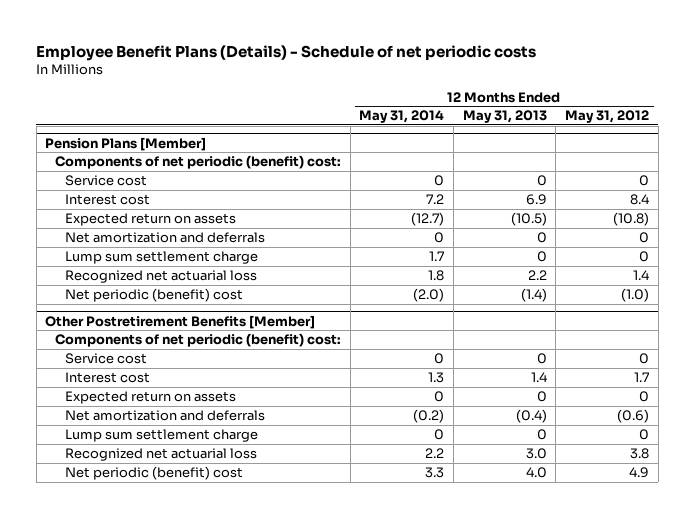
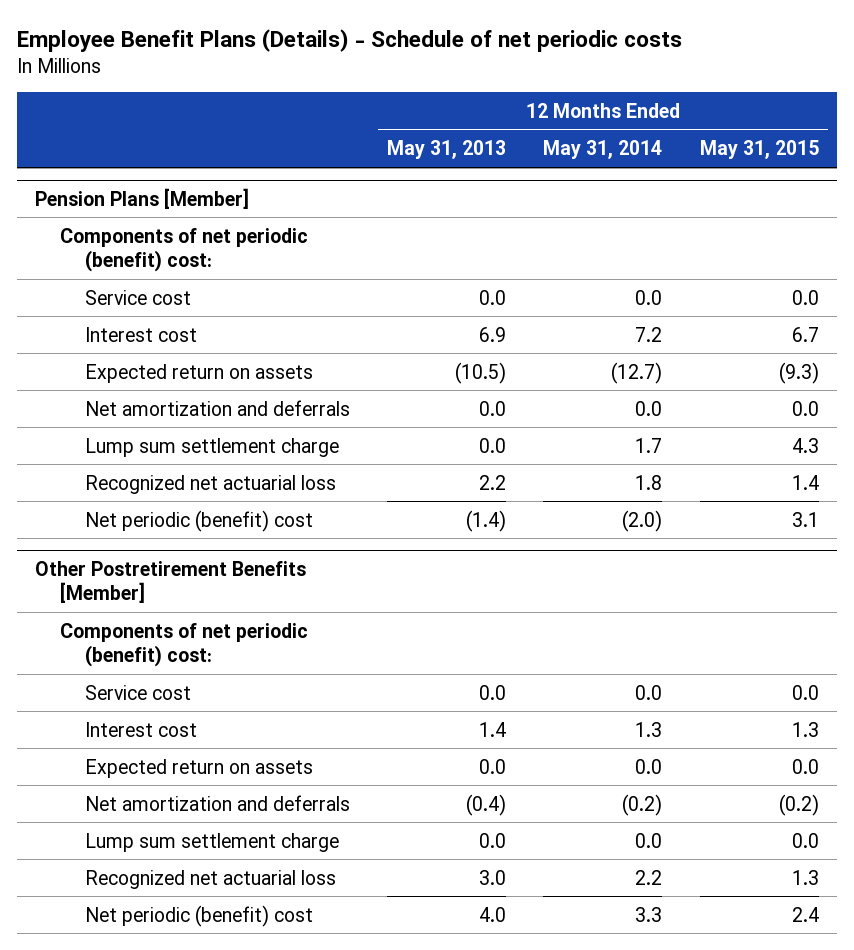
- | 12 Months Ended May 31, 2014 | 12 Months Ended May 31, 2013 | 12 Months Ended May 31, 2012
+ | 12 Months Ended May 31, 2013 | 12 Months Ended May 31, 2014 | 12 Months Ended May 31, 2015
@ Pension Plans [Member]
- Service cost | 0 | 0 | 0
+ Service cost | 0.0 | 0.0 | 0.0
- Net amortization and deferrals | 0 | 0 | 0
- Lump sum settlement charge | 1.7 | 0 | 0
+ Net amortization and deferrals | 0.0 | 0.0 | 0.0
+ Lump sum settlement charge | 0.0 | 1.7 | 4.3
@ Other Postretirement Benefits [Member]
- Service cost | 0 | 0 | 0
+ Service cost | 0.0 | 0.0 | 0.0
- Expected return on assets | 0 | 0 | 0
+ Expected return on assets | 0.0 | 0.0 | 0.0
- Lump sum settlement charge | 0 | 0 | 0
+ Lump sum settlement charge | 0.0 | 0.0 | 0.0

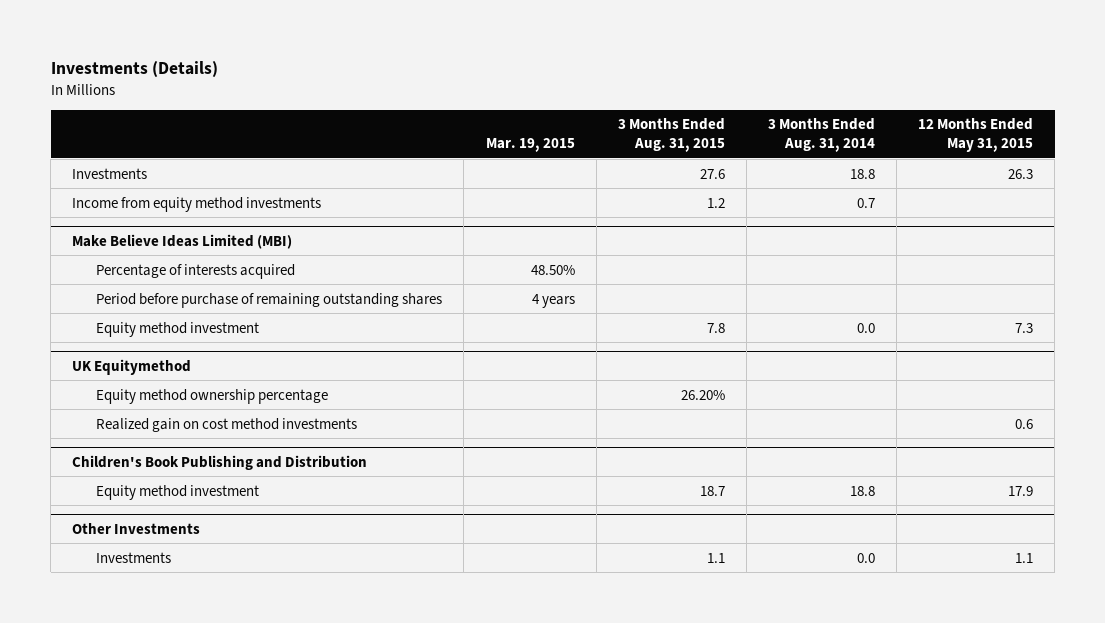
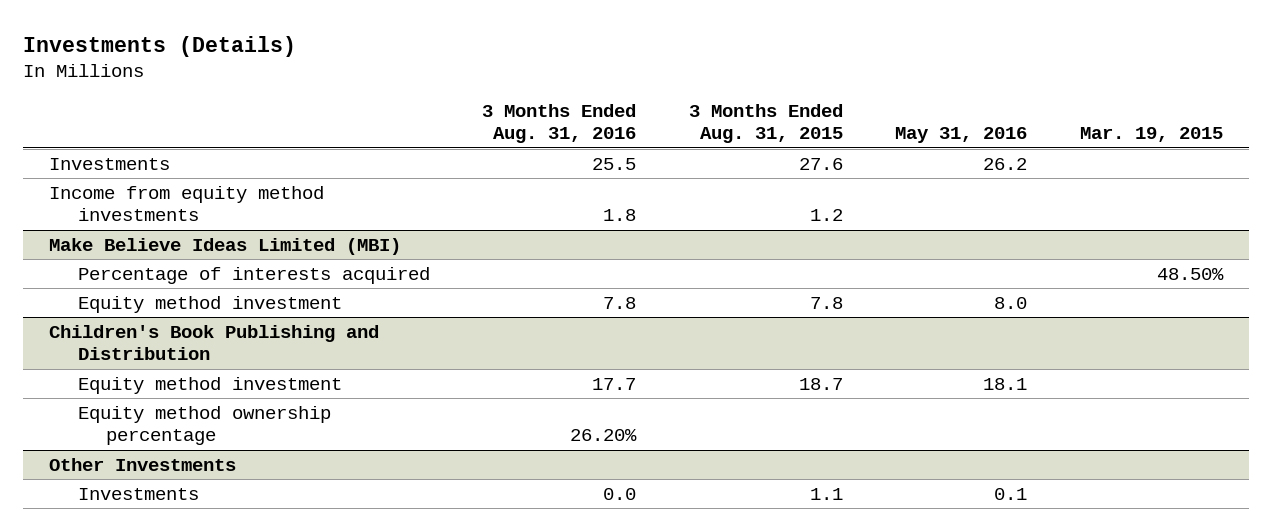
- | Mar. 19, 2015 | 3 Months Ended Aug. 31, 2015 | 3 Months Ended Aug. 31, 2014 | 12 Months Ended May 31, 2015
+ | 3 Months Ended Aug. 31, 2016 | 3 Months Ended Aug. 31, 2015 | May 31, 2016 | Mar. 19, 2015
@ Make Believe Ideas Limited (MBI)
- Period before purchase of remaining outstanding shares | 4 years | | |
- UK Equitymethod
- Equity method ownership percentage | | 26.20% | |
- Realized gain on cost method investments | | | | 0.6
@ Children's Book Publishing and Distribution
+ Equity method ownership percentage | 26.20% | | |

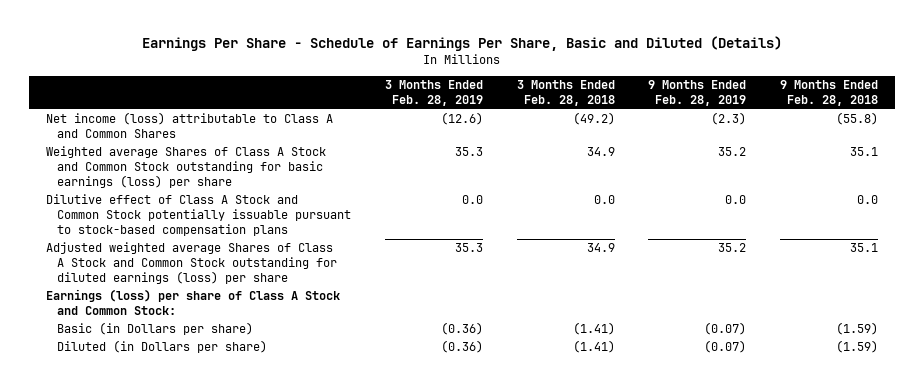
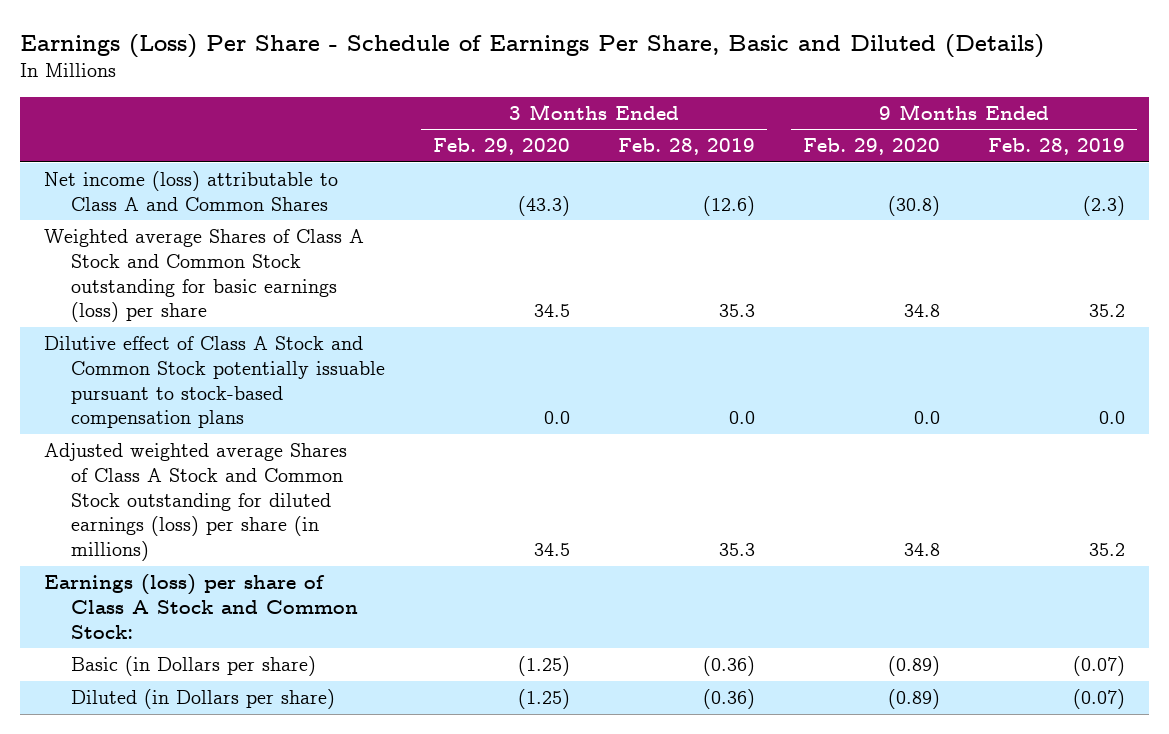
- Earnings Per Share - Schedule of Earnings Per Share, Basic and Diluted (Details)
+ Earnings (Loss) Per Share - Schedule of Earnings Per Share, Basic and Diluted (Details)
- | 3 Months Ended Feb. 28, 2019 | 3 Months Ended Feb. 28, 2018 | 9 Months Ended Feb. 28, 2019 | 9 Months Ended Feb. 28, 2018
+ | 3 Months Ended Feb. 29, 2020 | 3 Months Ended Feb. 28, 2019 | 9 Months Ended Feb. 29, 2020 | 9 Months Ended Feb. 28, 2019
- Adjusted weighted average Shares of Class A Stock and Common Stock outstanding for diluted earnings (loss) per share | 35.3 | 34.9 | 35.2 | 35.1
+ Adjusted weighted average Shares of Class A Stock and Common Stock outstanding for diluted earnings (loss) per share (in millions) | 34.5 | 35.3 | 34.8 | 35.2

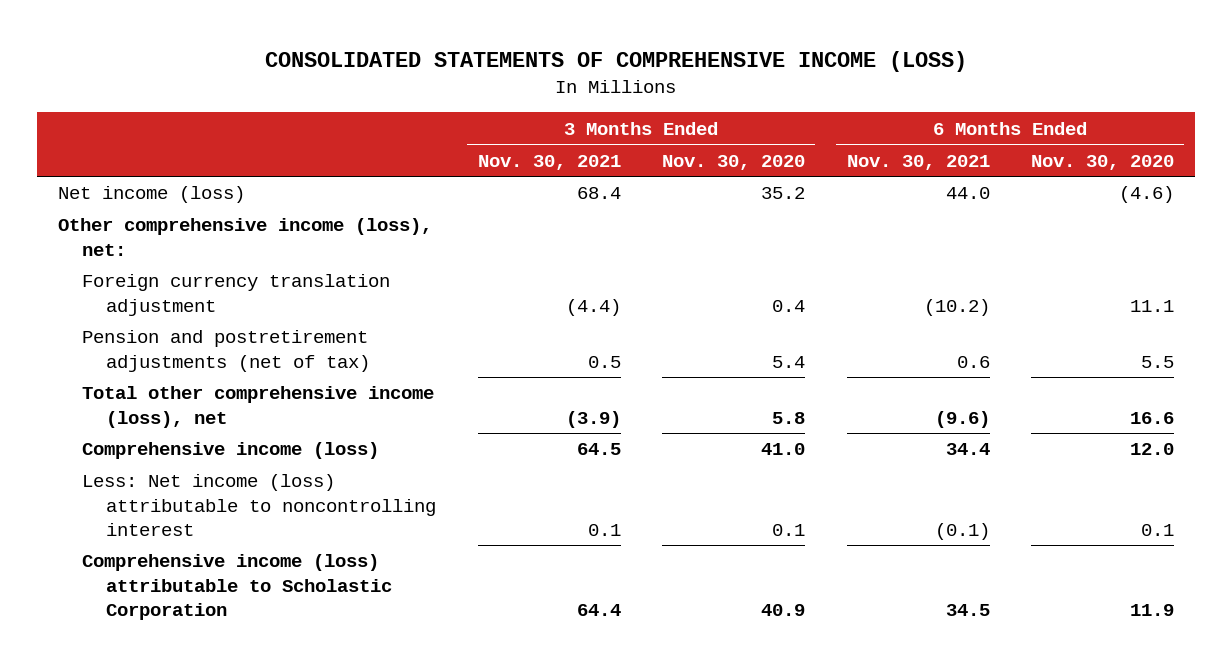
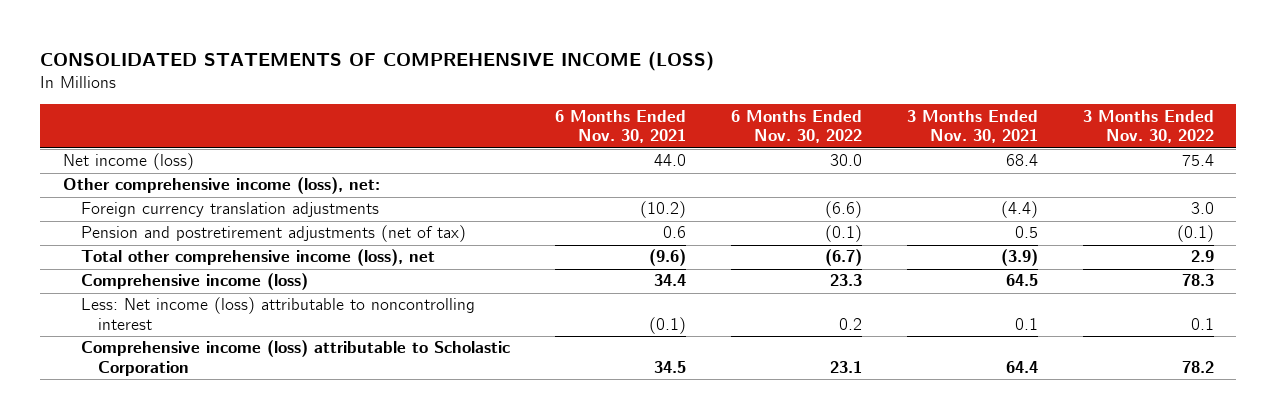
- | 3 Months Ended Nov. 30, 2021 | 3 Months Ended Nov. 30, 2020 | 6 Months Ended Nov. 30, 2021 | 6 Months Ended Nov. 30, 2020
+ | 6 Months Ended Nov. 30, 2021 | 6 Months Ended Nov. 30, 2022 | 3 Months Ended Nov. 30, 2021 | 3 Months Ended Nov. 30, 2022
- Foreign currency translation adjustment | (4.4) | 0.4 | (10.2) | 11.1
+ Foreign currency translation adjustments | (10.2) | (6.6) | (4.4) | 3.0

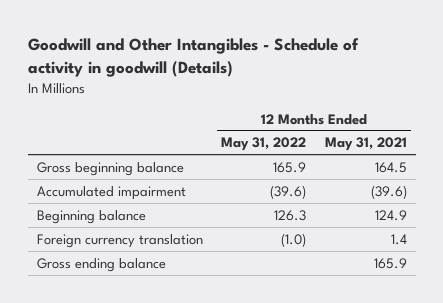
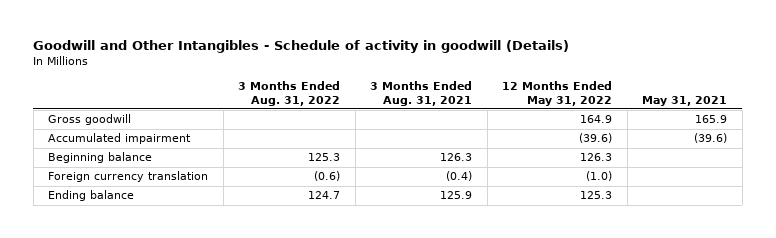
- | 12 Months Ended May 31, 2022 | 12 Months Ended May 31, 2021
+ | 3 Months Ended Aug. 31, 2022 | 3 Months Ended Aug. 31, 2021 | 12 Months Ended May 31, 2022 | May 31, 2021
- Gross beginning balance | 165.9 | 164.5
+ Gross goodwill | | | 164.9 | 165.9
- Gross ending balance | | 165.9
+ Ending balance | 124.7 | 125.9 | 125.3 |

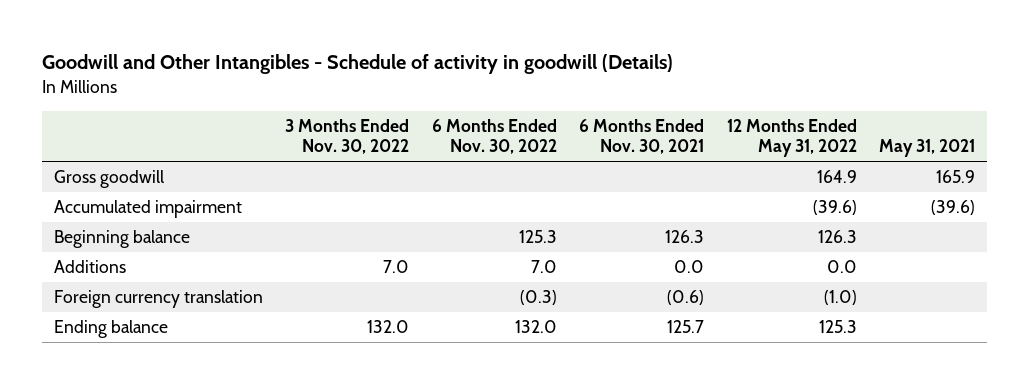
- | 3 Months Ended Aug. 31, 2022 | 3 Months Ended Aug. 31, 2021 | 12 Months Ended May 31, 2022 | May 31, 2021
+ | 3 Months Ended Nov. 30, 2022 | 6 Months Ended Nov. 30, 2022 | 6 Months Ended Nov. 30, 2021 | 12 Months Ended May 31, 2022 | May 31, 2021
+ Additions | 7.0 | 7.0 | 0.0 | 0.0 |

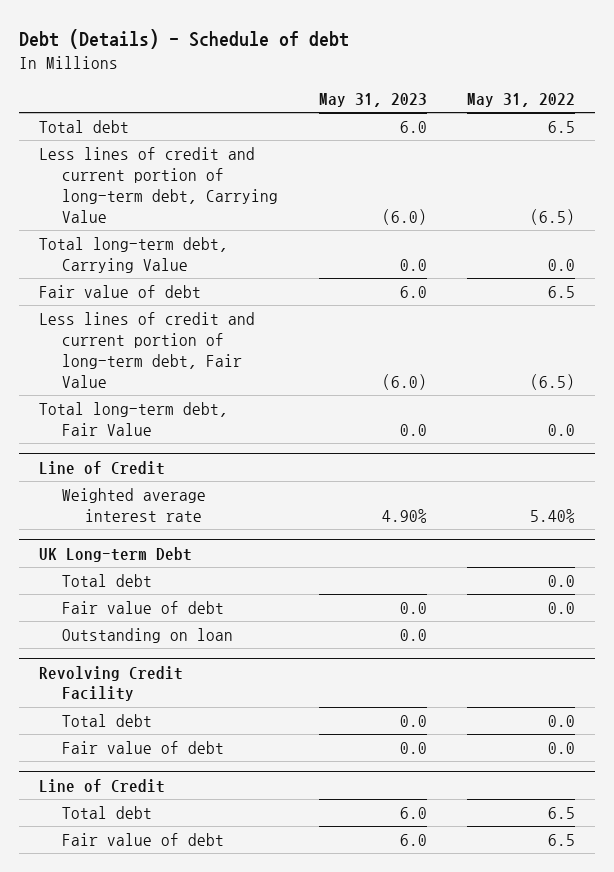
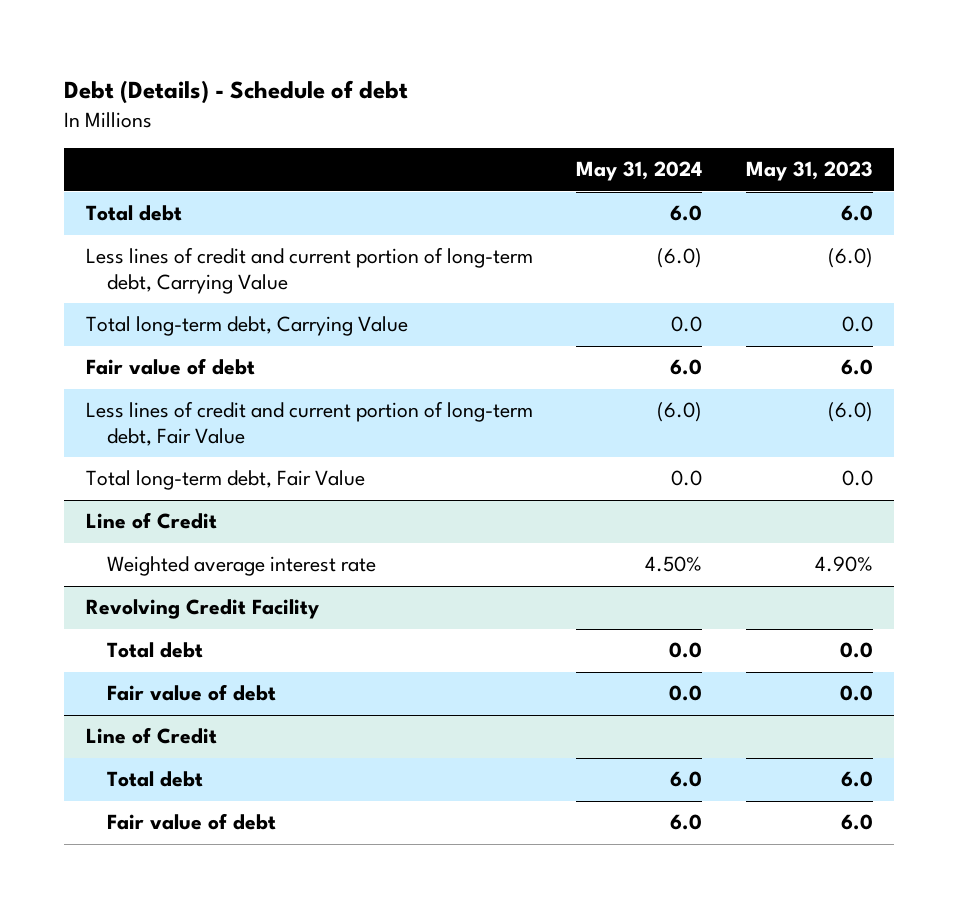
- | May 31, 2023 | May 31, 2022
+ | May 31, 2024 | May 31, 2023
- UK Long-term Debt
- Total debt | | 0.0
- Fair value of debt | 0.0 | 0.0
- Outstanding on loan | 0.0 |

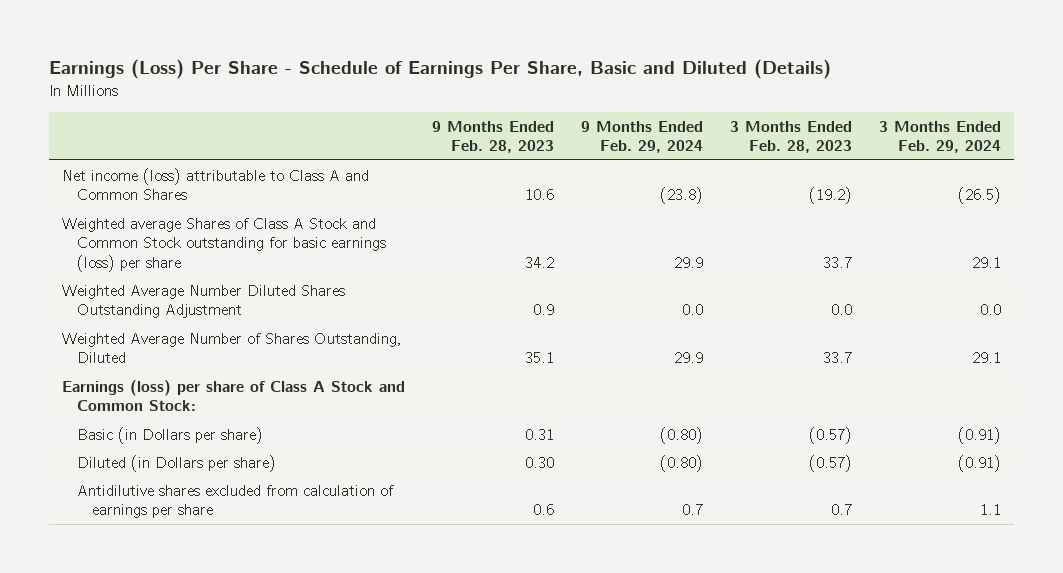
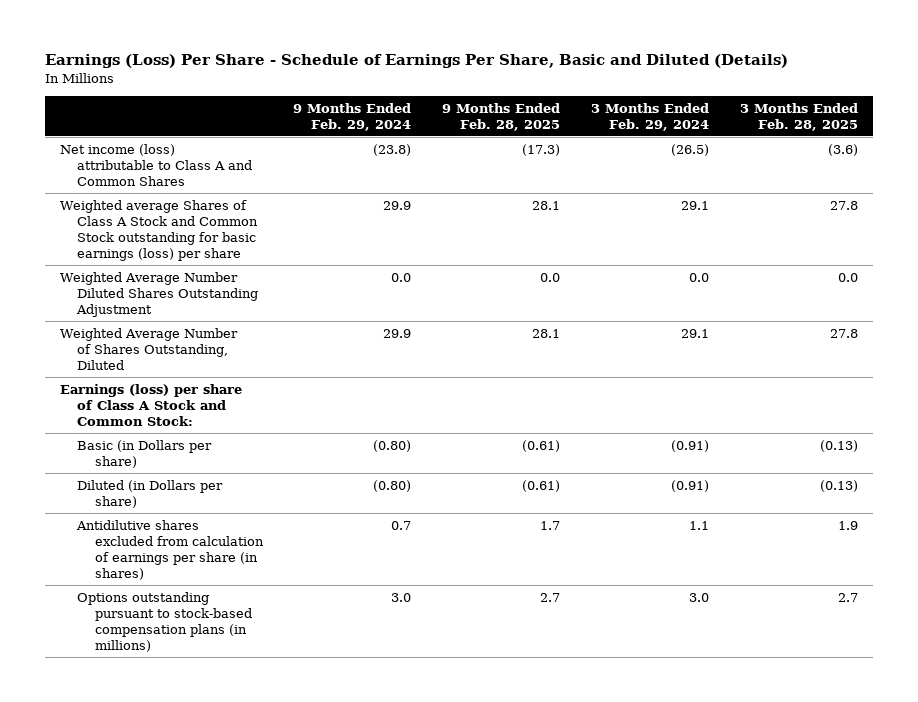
- | 9 Months Ended Feb. 28, 2023 | 9 Months Ended Feb. 29, 2024 | 3 Months Ended Feb. 28, 2023 | 3 Months Ended Feb. 29, 2024
+ | 9 Months Ended Feb. 29, 2024 | 9 Months Ended Feb. 28, 2025 | 3 Months Ended Feb. 29, 2024 | 3 Months Ended Feb. 28, 2025
- Antidilutive shares excluded from calculation of earnings per share | 0.6 | 0.7 | 0.7 | 1.1
+ Antidilutive shares excluded from calculation of earnings per share (in shares) | 0.7 | 1.7 | 1.1 | 1.9
+ Options outstanding pursuant to stock-based compensation plans (in millions) | 3.0 | 2.7 | 3.0 | 2.7

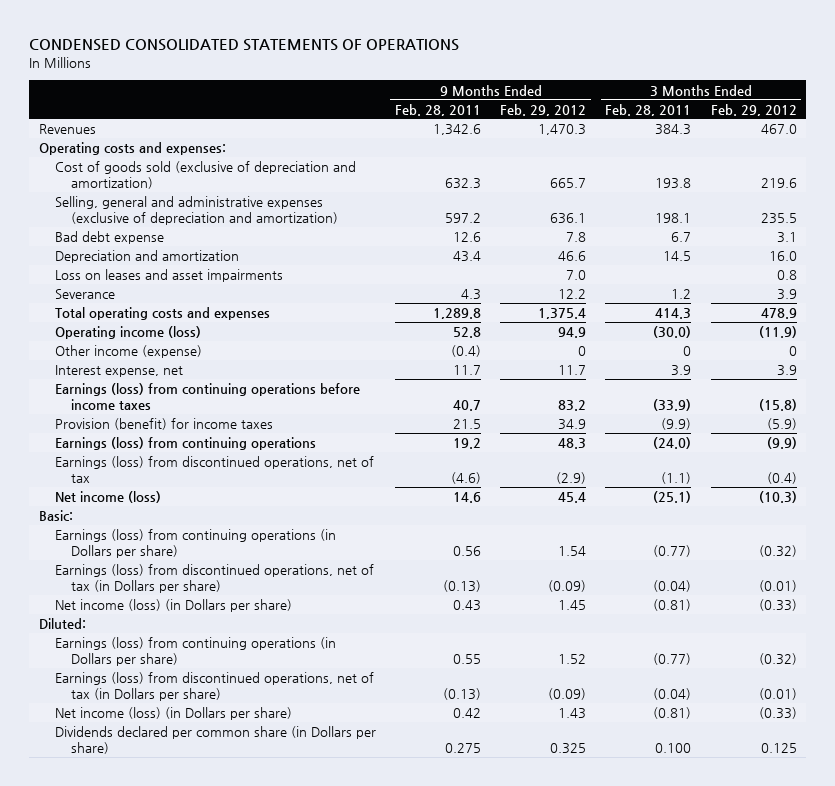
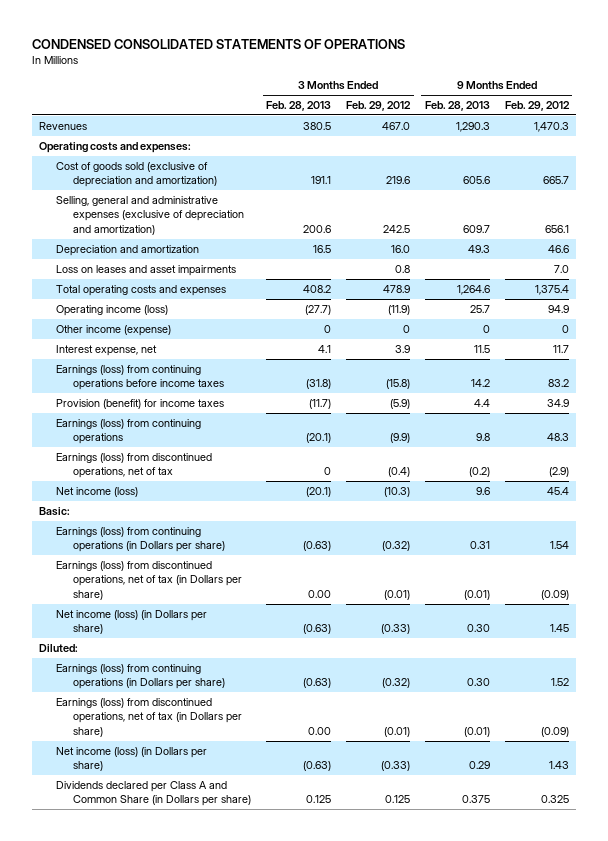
- | 9 Months Ended Feb. 28, 2011 | 9 Months Ended Feb. 29, 2012 | 3 Months Ended Feb. 28, 2011 | 3 Months Ended Feb. 29, 2012
+ | 3 Months Ended Feb. 28, 2013 | 3 Months Ended Feb. 29, 2012 | 9 Months Ended Feb. 28, 2013 | 9 Months Ended Feb. 29, 2012
- Selling, general and administrative expenses (exclusive of depreciation and amortization) | 597.2 | 636.1 | 198.1 | 235.5
- Bad debt expense | 12.6 | 7.8 | 6.7 | 3.1
+ Selling, general and administrative expenses (exclusive of depreciation and amortization) | 200.6 | 242.5 | 609.7 | 656.1
- Severance | 4.3 | 12.2 | 1.2 | 3.9
- Dividends declared per common share (in Dollars per share) | 0.275 | 0.325 | 0.100 | 0.125
+ Dividends declared per Class A and Common Share (in Dollars per share) | 0.125 | 0.125 | 0.375 | 0.325

